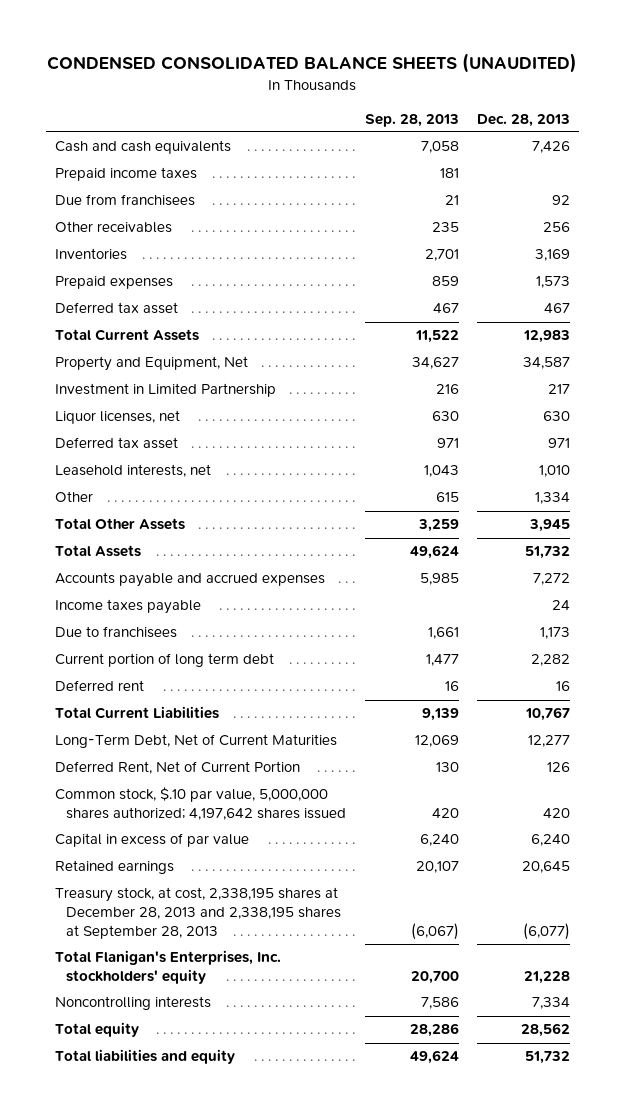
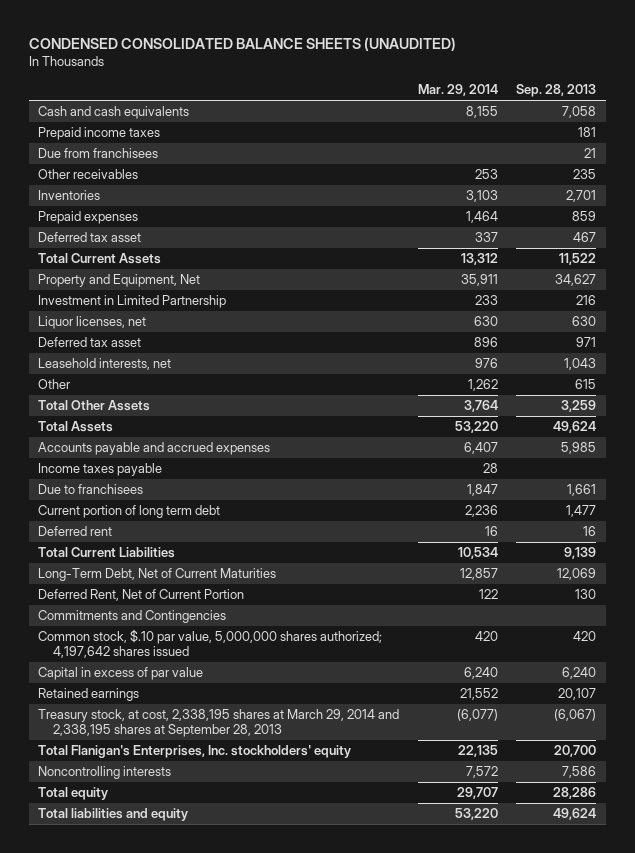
- | Sep. 28, 2013 | Dec. 28, 2013
+ | Mar. 29, 2014 | Sep. 28, 2013
+ Commitments and Contingencies
- Treasury stock, at cost, 2,338,195 shares at December 28, 2013 and 2,338,195 shares at September 28, 2013 | (6,067) | (6,077)
+ Treasury stock, at cost, 2,338,195 shares at March 29, 2014 and 2,338,195 shares at September 28, 2013 | (6,077) | (6,067)

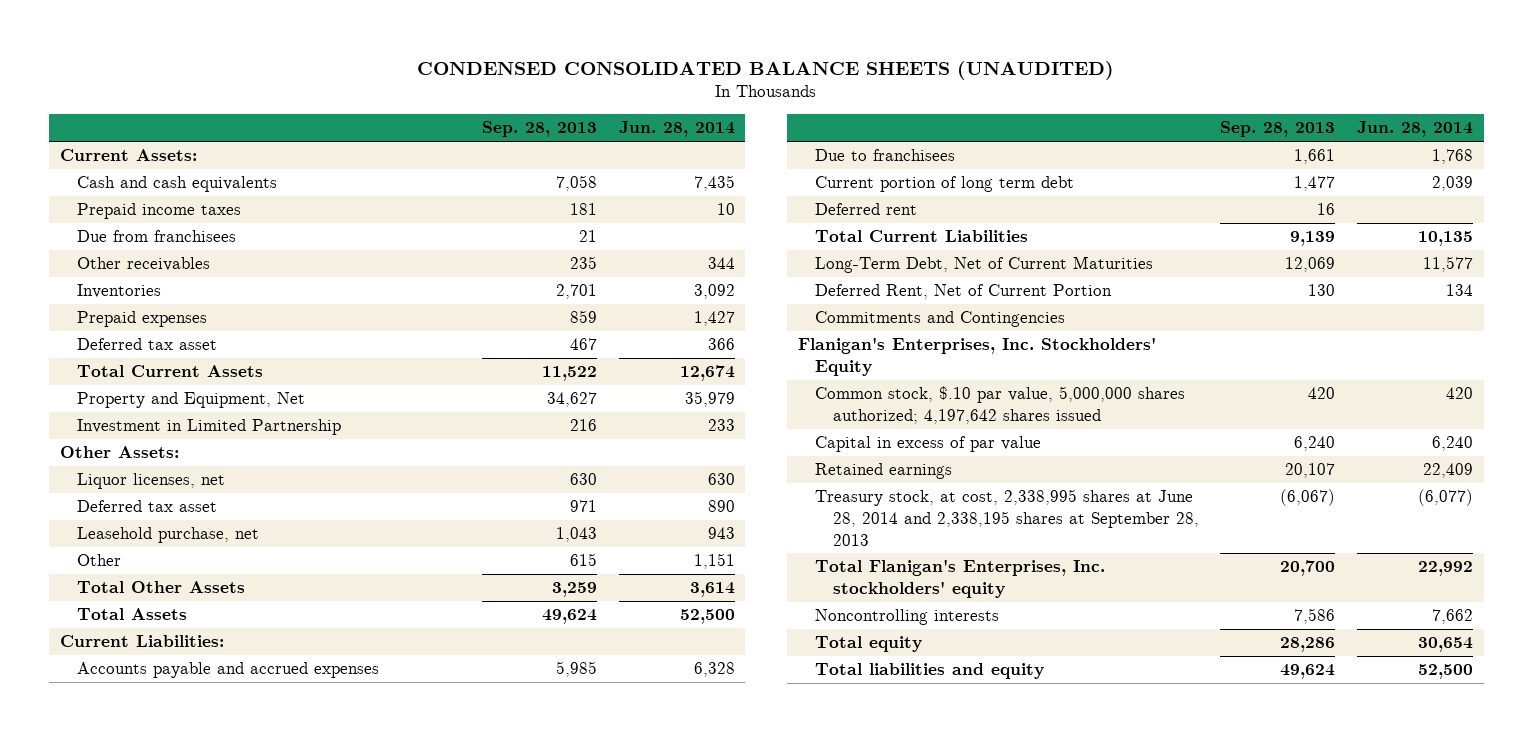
- | Mar. 29, 2014 | Sep. 28, 2013
+ | Sep. 28, 2013 | Jun. 28, 2014
+ Current Assets:
+ Other Assets:
- Leasehold interests, net | 976 | 1,043
+ Leasehold purchase, net | 1,043 | 943
+ Current Liabilities:
- Income taxes payable | 28 |
+ Flanigan's Enterprises, Inc. Stockholders' Equity
- Treasury stock, at cost, 2,338,195 shares at March 29, 2014 and 2,338,195 shares at September 28, 2013 | (6,077) | (6,067)
+ Treasury stock, at cost, 2,338,995 shares at June 28, 2014 and 2,338,195 shares at September 28, 2013 | (6,067) | (6,077)

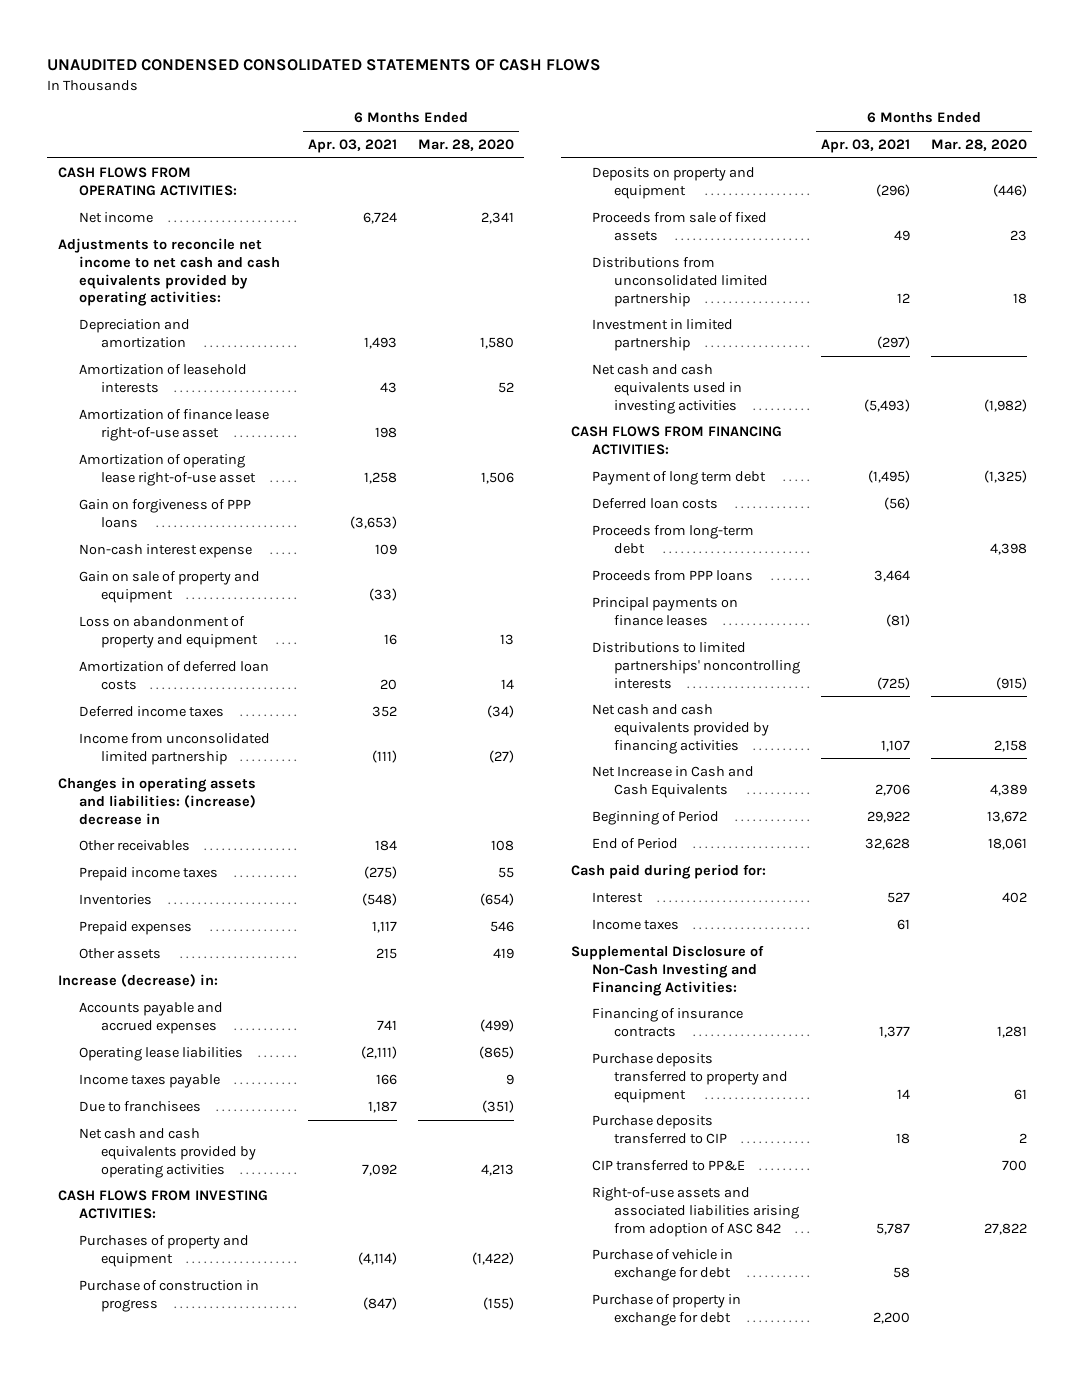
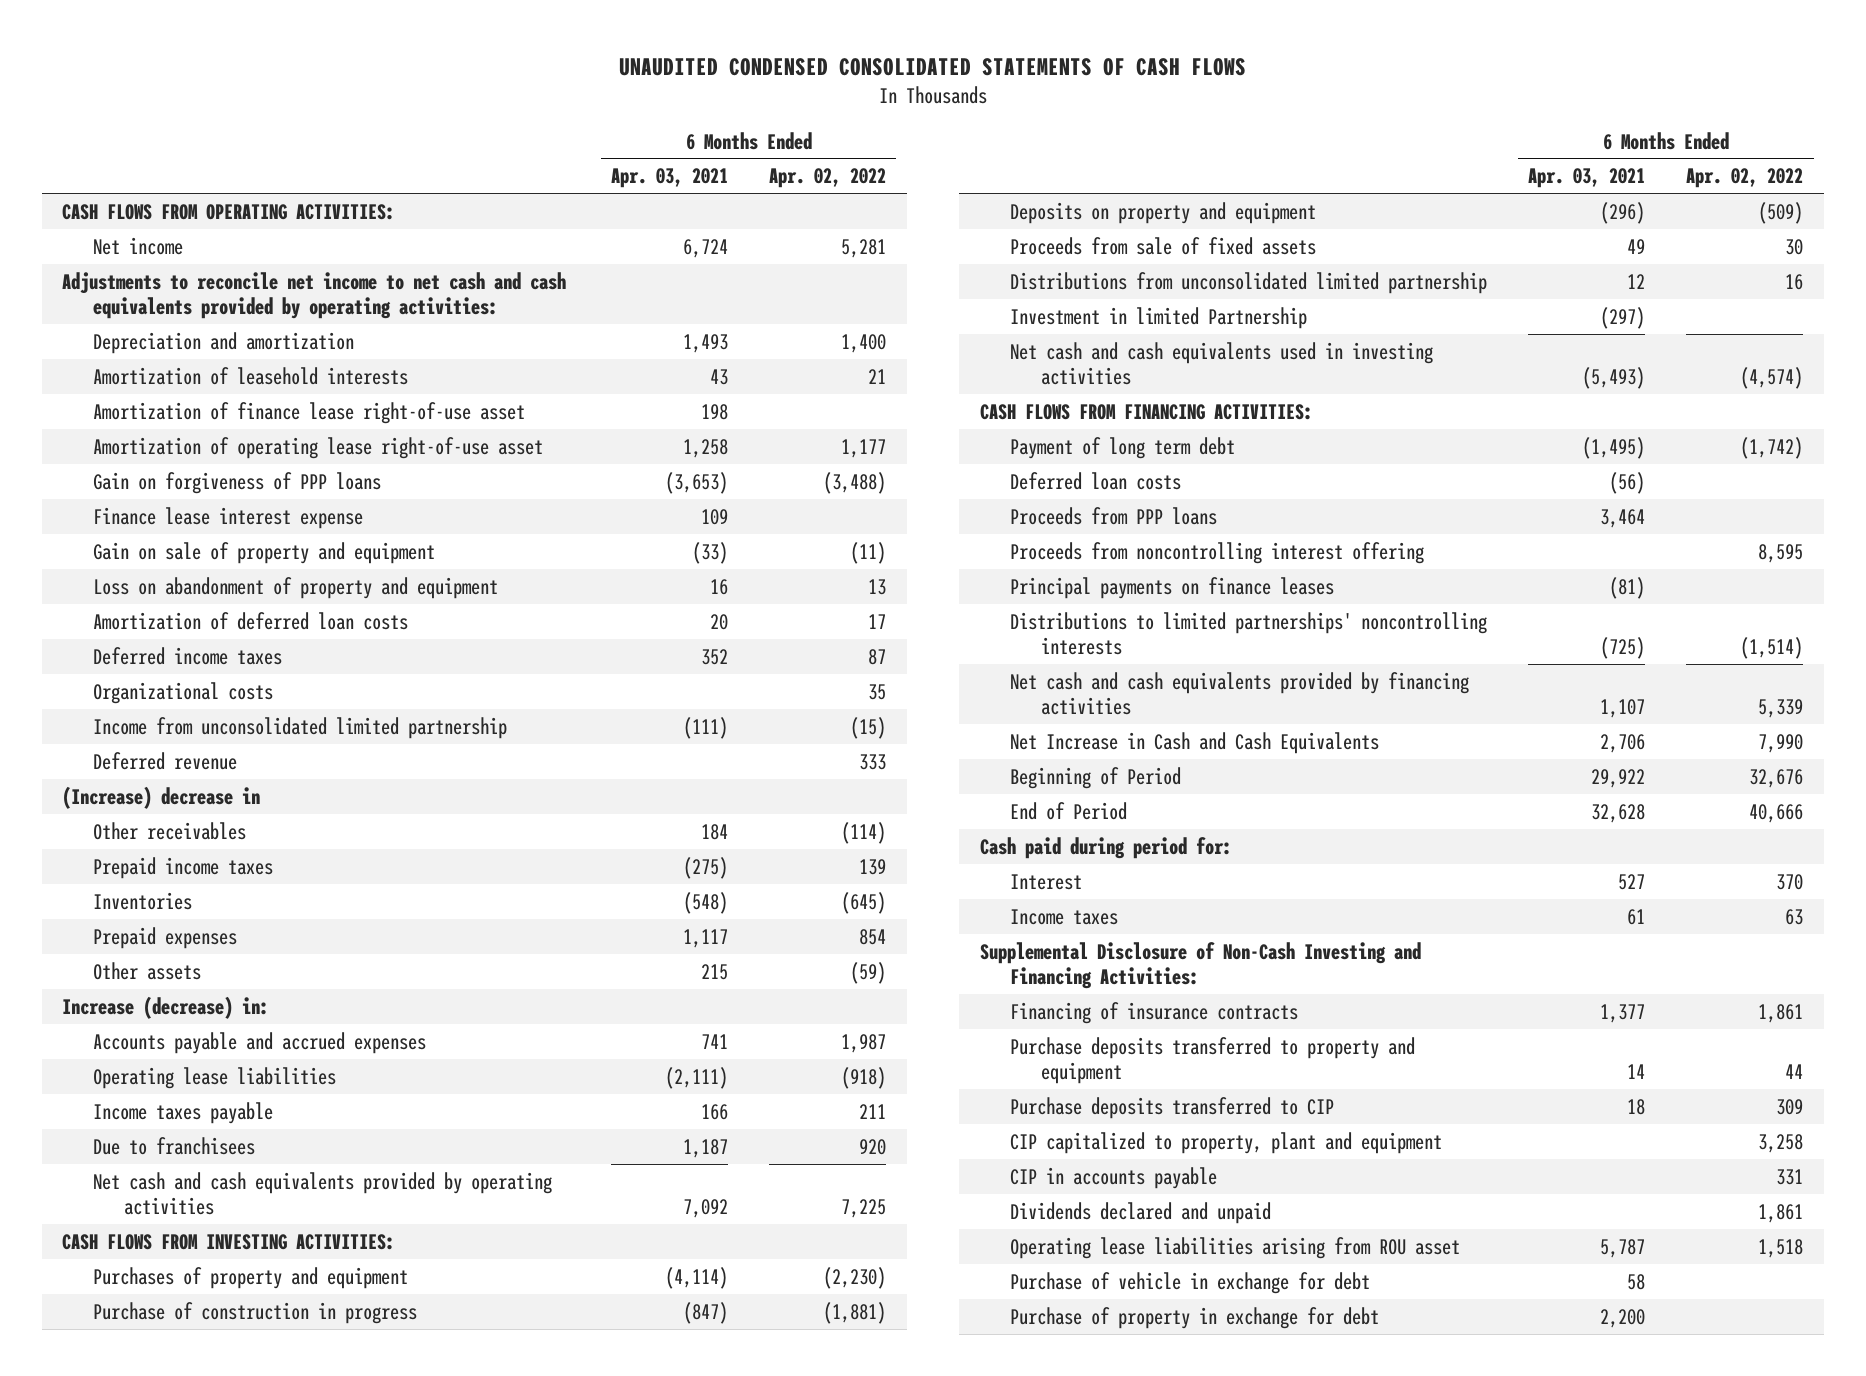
- | 6 Months Ended Apr. 03, 2021 | 6 Months Ended Mar. 28, 2020
+ | 6 Months Ended Apr. 03, 2021 | 6 Months Ended Apr. 02, 2022
- Non-cash interest expense | 109 |
+ Finance lease interest expense | 109 |
+ Organizational costs | | 35
- Changes in operating assets and liabilities: (increase) decrease in
+ Deferred revenue | | 333
+ (Increase) decrease in
- Investment in limited partnership | (297) |
+ Investment in limited Partnership | (297) |
- Proceeds from long-term debt | | 4,398
+ Proceeds from noncontrolling interest offering | | 8,595
- CIP transferred to PP&E | | 700
- Right-of-use assets and associated liabilities arising from adoption of ASC 842 | 5,787 | 27,822
+ CIP capitalized to property, plant and equipment | | 3,258
+ CIP in accounts payable | | 331
+ Dividends declared and unpaid | | 1,861
+ Operating lease liabilities arising from ROU asset | 5,787 | 1,518

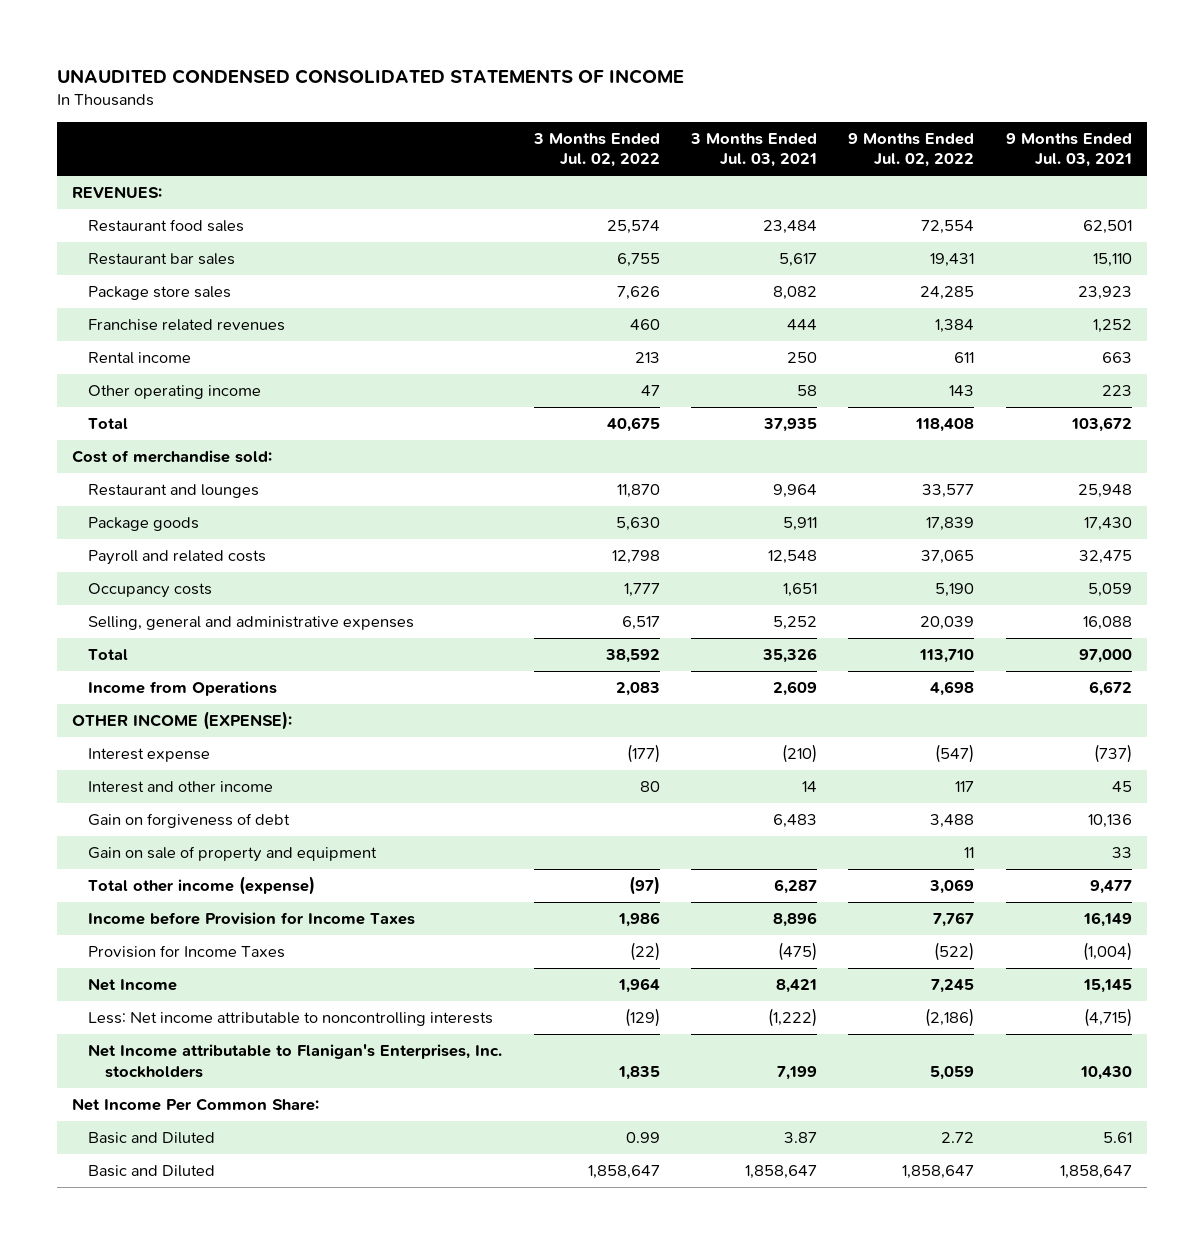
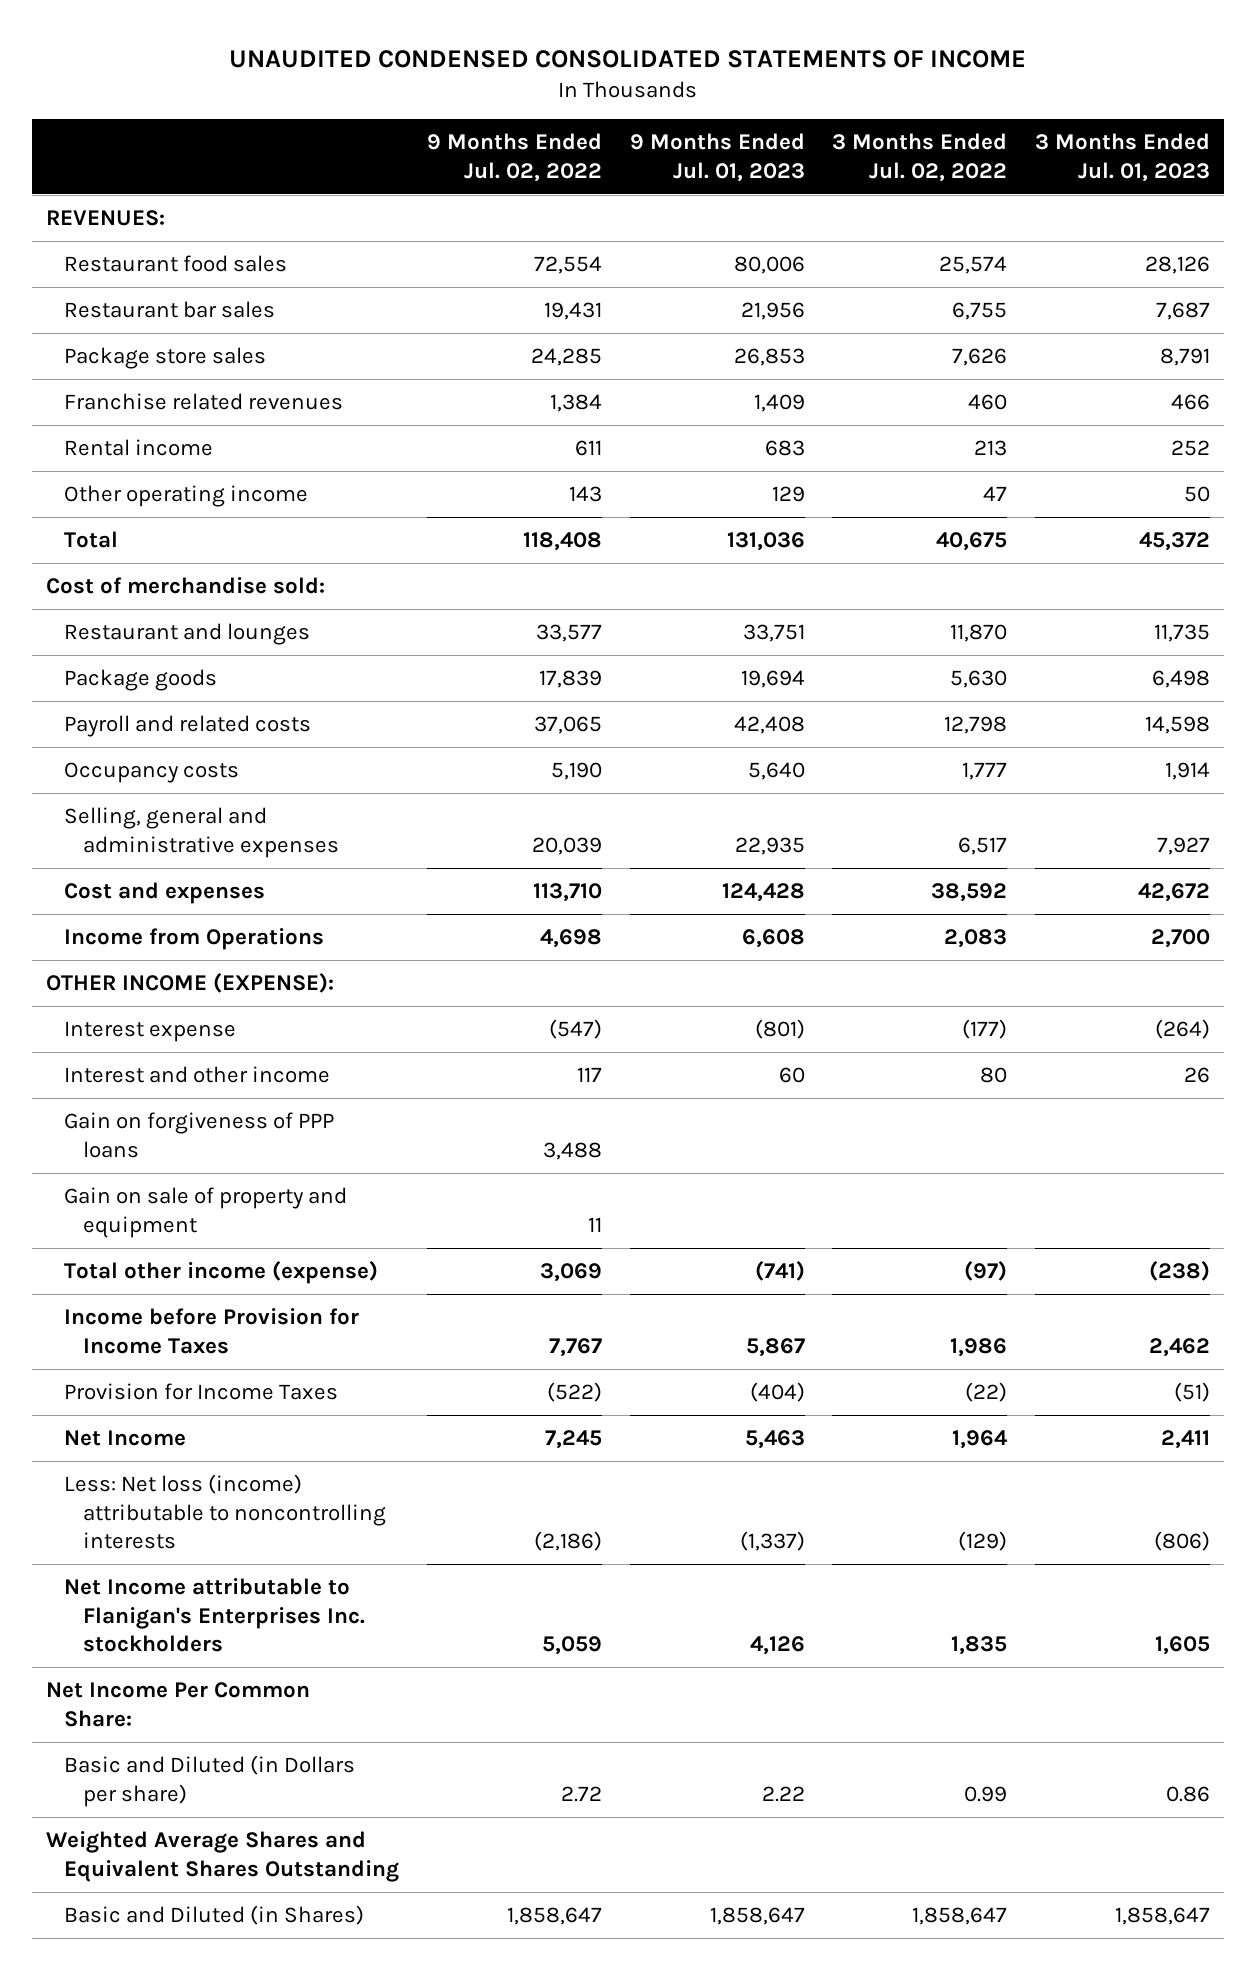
- | 3 Months Ended Jul. 02, 2022 | 3 Months Ended Jul. 03, 2021 | 9 Months Ended Jul. 02, 2022 | 9 Months Ended Jul. 03, 2021
+ | 9 Months Ended Jul. 02, 2022 | 9 Months Ended Jul. 01, 2023 | 3 Months Ended Jul. 02, 2022 | 3 Months Ended Jul. 01, 2023
- Total | 38,592 | 35,326 | 113,710 | 97,000
+ Cost and expenses | 113,710 | 124,428 | 38,592 | 42,672
- Gain on forgiveness of debt | | 6,483 | 3,488 | 10,136
+ Gain on forgiveness of PPP loans | 3,488 | | |
- Less: Net income attributable to noncontrolling interests | (129) | (1,222) | (2,186) | (4,715)
- Net Income attributable to Flanigan's Enterprises, Inc. stockholders | 1,835 | 7,199 | 5,059 | 10,430
+ Less: Net loss (income) attributable to noncontrolling interests | (2,186) | (1,337) | (129) | (806)
+ Net Income attributable to Flanigan's Enterprises Inc. stockholders | 5,059 | 4,126 | 1,835 | 1,605
- Basic and Diluted | 0.99 | 3.87 | 2.72 | 5.61
- Basic and Diluted | 1,858,647 | 1,858,647 | 1,858,647 | 1,858,647
+ Basic and Diluted (in Dollars per share) | 2.72 | 2.22 | 0.99 | 0.86
+ Weighted Average Shares and Equivalent Shares Outstanding
+ Basic and Diluted (in Shares) | 1,858,647 | 1,858,647 | 1,858,647 | 1,858,647

